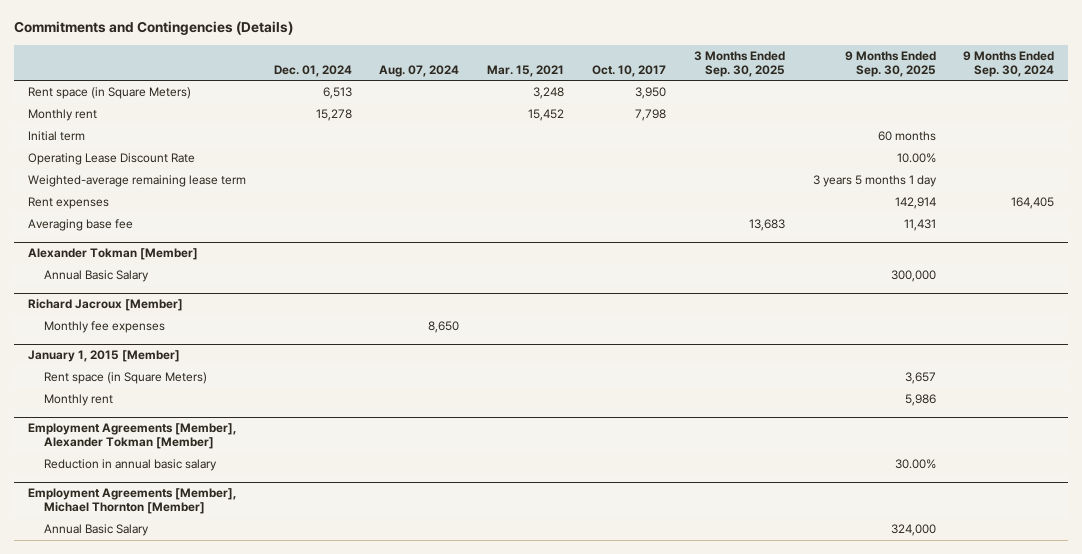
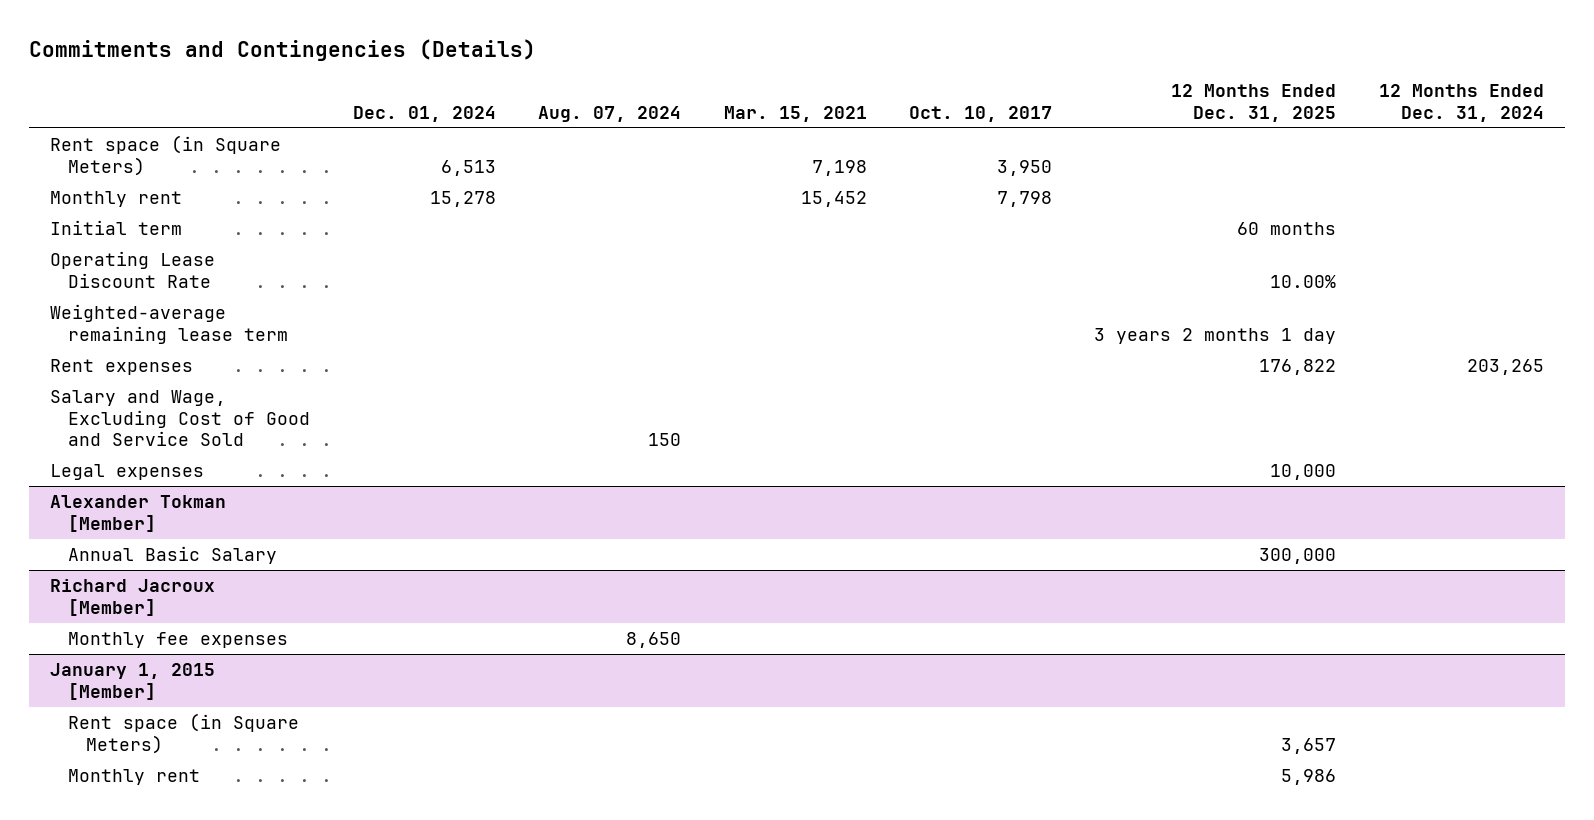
- | Dec. 01, 2024 | Aug. 07, 2024 | Mar. 15, 2021 | Oct. 10, 2017 | 3 Months Ended Sep. 30, 2025 | 9 Months Ended Sep. 30, 2025 | 9 Months Ended Sep. 30, 2024
+ | Dec. 01, 2024 | Aug. 07, 2024 | Mar. 15, 2021 | Oct. 10, 2017 | 12 Months Ended Dec. 31, 2025 | 12 Months Ended Dec. 31, 2024
- Rent space (in Square Meters) | 6,513 | | 3,248 | 3,950 | | |
+ Rent space (in Square Meters) | 6,513 | | 7,198 | 3,950 | |
- Averaging base fee | | | | | 13,683 | 11,431 |
+ Salary and Wage, Excluding Cost of Good and Service Sold | | 150 | | | |
+ Legal expenses | | | | | 10,000 |
- Employment Agreements [Member], Alexander Tokman [Member]
- Reduction in annual basic salary | | | | | | 30.00% |
- Employment Agreements [Member], Michael Thornton [Member]
- Annual Basic Salary | | | | | | 324,000 |

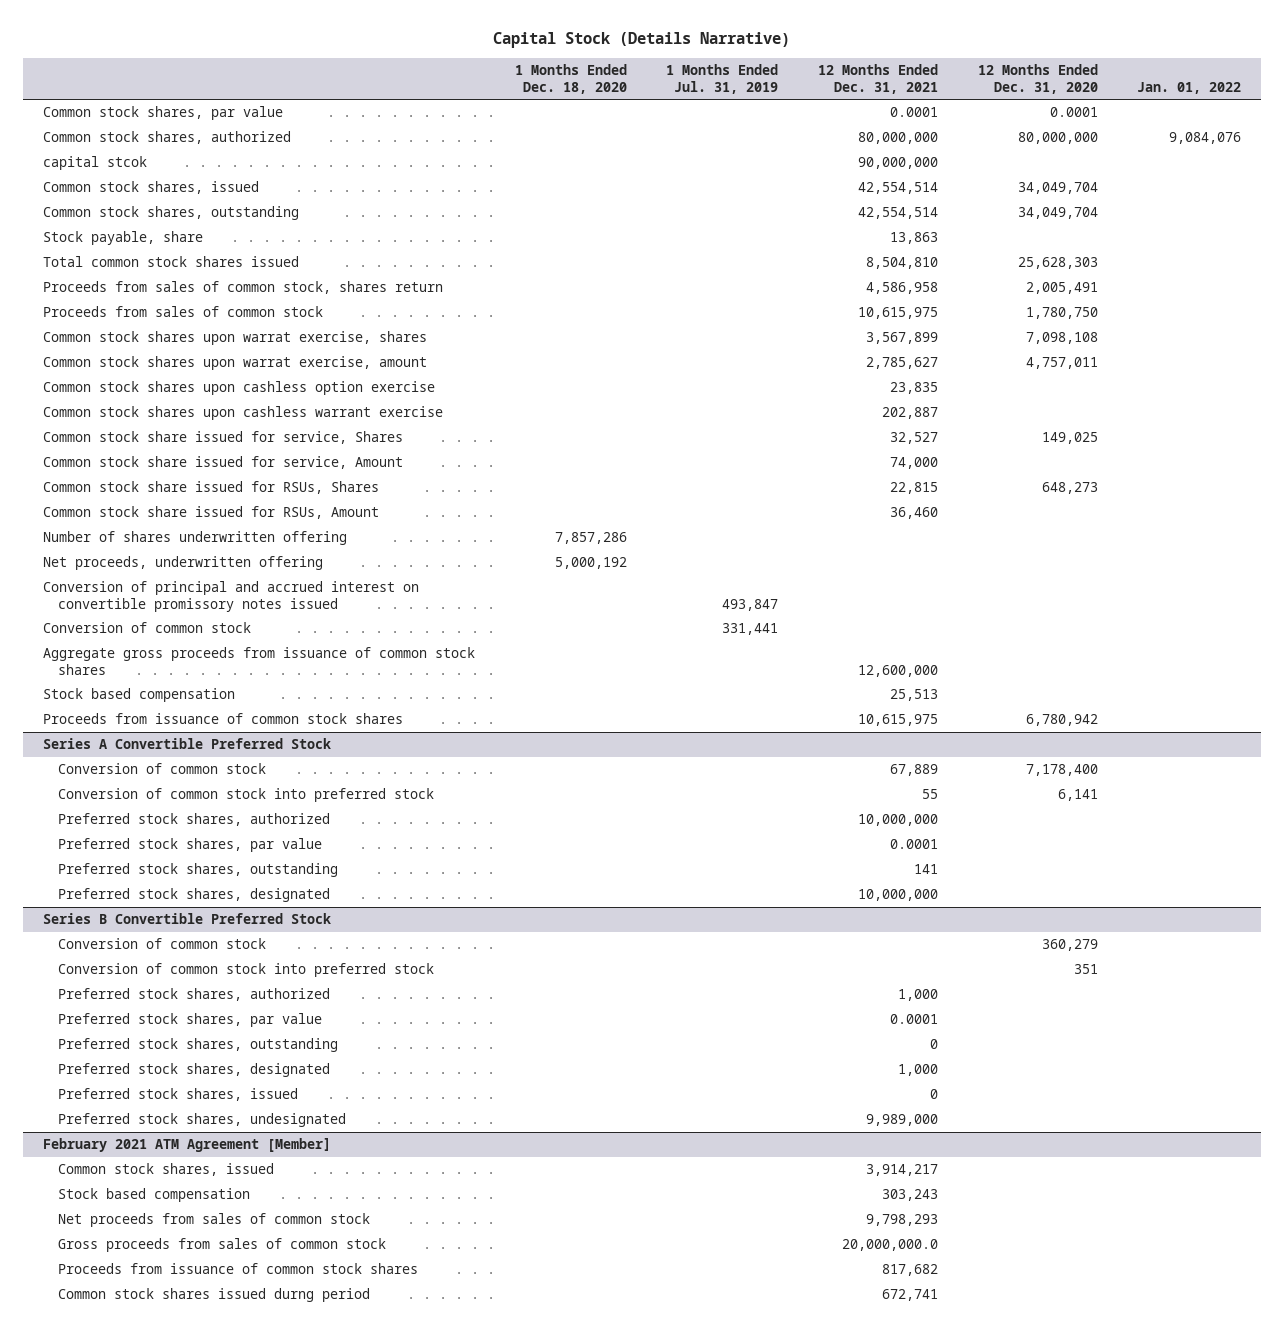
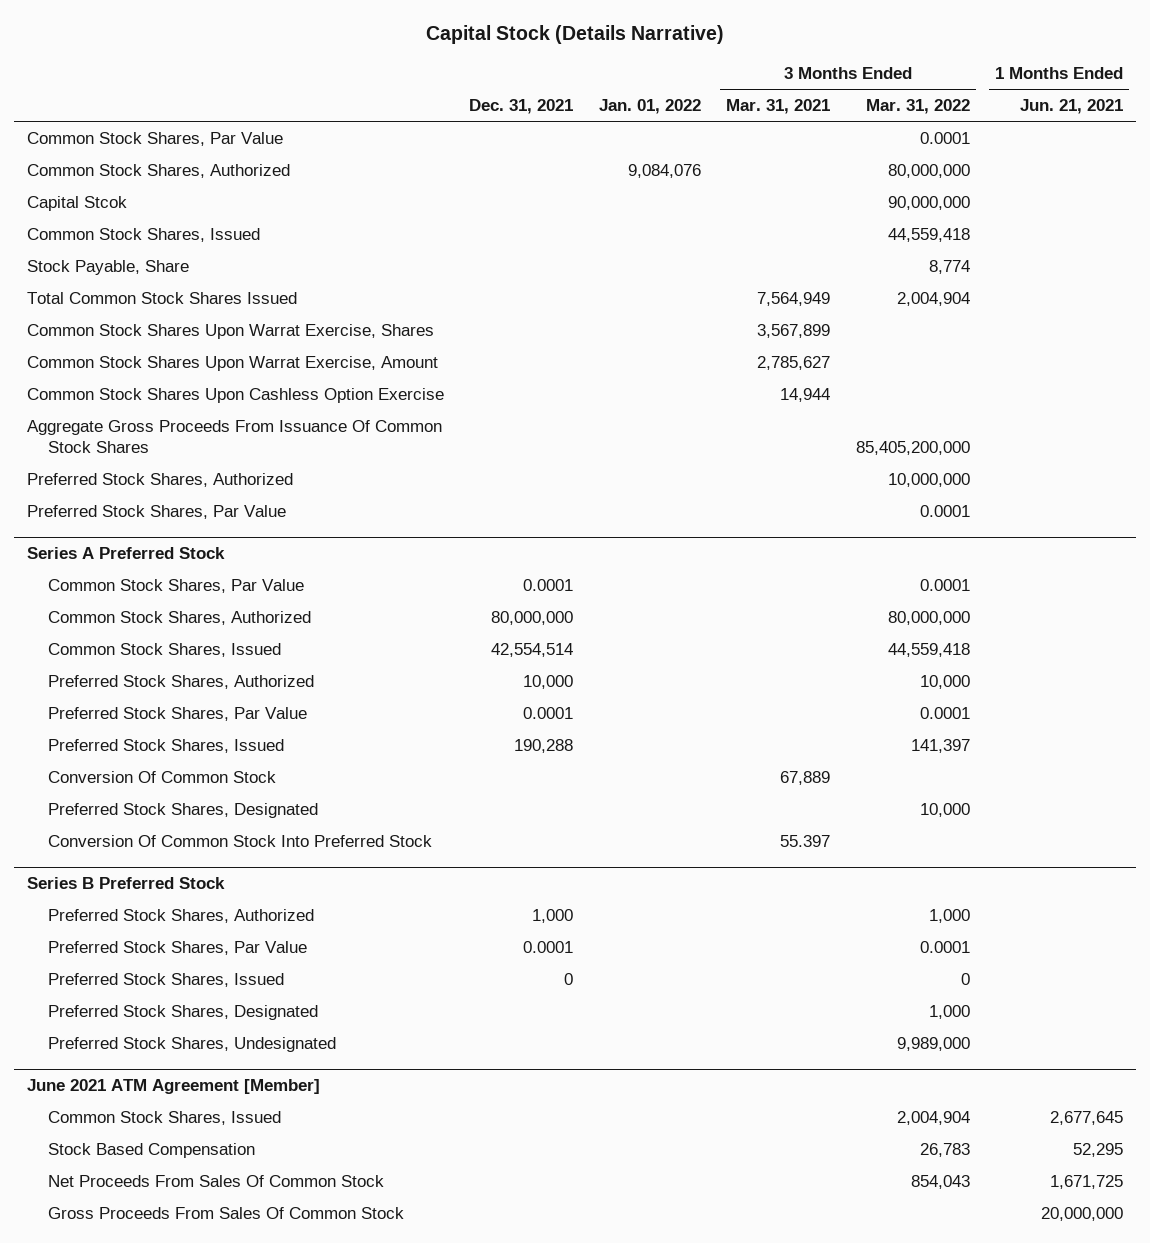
- | 1 Months Ended Dec. 18, 2020 | 1 Months Ended Jul. 31, 2019 | 12 Months Ended Dec. 31, 2021 | 12 Months Ended Dec. 31, 2020 | Jan. 01, 2022
+ | Dec. 31, 2021 | Jan. 01, 2022 | 3 Months Ended Mar. 31, 2021 | 3 Months Ended Mar. 31, 2022 | 1 Months Ended Jun. 21, 2021
- Common stock shares, par value | | | 0.0001 | 0.0001 |
- Common stock shares, authorized | | | 80,000,000 | 80,000,000 | 9,084,076
- capital stcok | | | 90,000,000 | |
- Common stock shares, issued | | | 42,554,514 | 34,049,704 |
- Common stock shares, outstanding | | | 42,554,514 | 34,049,704 |
- Stock payable, share | | | 13,863 | |
- Total common stock shares issued | | | 8,504,810 | 25,628,303 |
- Proceeds from sales of common stock, shares return | | | 4,586,958 | 2,005,491 |
- Proceeds from sales of common stock | | | 10,615,975 | 1,780,750 |
- Common stock shares upon warrat exercise, shares | | | 3,567,899 | 7,098,108 |
- Common stock shares upon warrat exercise, amount | | | 2,785,627 | 4,757,011 |
- Common stock shares upon cashless option exercise | | | 23,835 | |
- Common stock shares upon cashless warrant exercise | | | 202,887 | |
- Common stock share issued for service, Shares | | | 32,527 | 149,025 |
- Common stock share issued for service, Amount | | | 74,000 | |
- Common stock share issued for RSUs, Shares | | | 22,815 | 648,273 |
- Common stock share issued for RSUs, Amount | | | 36,460 | |
- Number of shares underwritten offering | 7,857,286 | | | |
- Net proceeds, underwritten offering | 5,000,192 | | | |
- Conversion of principal and accrued interest on convertible promissory notes issued | | 493,847 | | |
- Conversion of common stock | | 331,441 | | |
- Aggregate gross proceeds from issuance of common stock shares | | | 12,600,000 | |
- Stock based compensation | | | 25,513 | |
- Proceeds from issuance of common stock shares | | | 10,615,975 | 6,780,942 |
- Series A Convertible Preferred Stock
- Conversion of common stock | | | 67,889 | 7,178,400 |
- Conversion of common stock into preferred stock | | | 55 | 6,141 |
- Preferred stock shares, authorized | | | 10,000,000 | |
- Preferred stock shares, par value | | | 0.0001 | |
- Preferred stock shares, outstanding | | | 141 | |
- Preferred stock shares, designated | | | 10,000,000 | |
- Series B Convertible Preferred Stock
- Conversion of common stock | | | | 360,279 |
- Conversion of common stock into preferred stock | | | | 351 |
- Preferred stock shares, authorized | | | 1,000 | |
- Preferred stock shares, par value | | | 0.0001 | |
- Preferred stock shares, outstanding | | | 0 | |
- Preferred stock shares, designated | | | 1,000 | |
- Preferred stock shares, issued | | | 0 | |
- Preferred stock shares, undesignated | | | 9,989,000 | |
- February 2021 ATM Agreement [Member]
- Common stock shares, issued | | | 3,914,217 | |
- Stock based compensation | | | 303,243 | |
- Net proceeds from sales of common stock | | | 9,798,293 | |
- Gross proceeds from sales of common stock | | | 20,000,000.0 | |
- Proceeds from issuance of common stock shares | | | 817,682 | |
- Common stock shares issued durng period | | | 672,741 | |
+ Common Stock Shares, Par Value | | | | 0.0001 |
+ Common Stock Shares, Authorized | | 9,084,076 | | 80,000,000 |
+ Capital Stcok | | | | 90,000,000 |
+ Common Stock Shares, Issued | | | | 44,559,418 |
+ Stock Payable, Share | | | | 8,774 |
+ Total Common Stock Shares Issued | | | 7,564,949 | 2,004,904 |
+ Common Stock Shares Upon Warrat Exercise, Shares | | | 3,567,899 | |
+ Common Stock Shares Upon Warrat Exercise, Amount | | | 2,785,627 | |
+ Common Stock Shares Upon Cashless Option Exercise | | | 14,944 | |
+ Aggregate Gross Proceeds From Issuance Of Common Stock Shares | | | | 85,405,200,000 |
+ Preferred Stock Shares, Authorized | | | | 10,000,000 |
+ Preferred Stock Shares, Par Value | | | | 0.0001 |
+ Series A Preferred Stock
+ Common Stock Shares, Par Value | 0.0001 | | | 0.0001 |
+ Common Stock Shares, Authorized | 80,000,000 | | | 80,000,000 |
+ Common Stock Shares, Issued | 42,554,514 | | | 44,559,418 |
+ Preferred Stock Shares, Authorized | 10,000 | | | 10,000 |
+ Preferred Stock Shares, Par Value | 0.0001 | | | 0.0001 |
+ Preferred Stock Shares, Issued | 190,288 | | | 141,397 |
+ Conversion Of Common Stock | | | 67,889 | |
+ Preferred Stock Shares, Designated | | | | 10,000 |
+ Conversion Of Common Stock Into Preferred Stock | | | 55.397 | |
+ Series B Preferred Stock
+ Preferred Stock Shares, Authorized | 1,000 | | | 1,000 |
+ Preferred Stock Shares, Par Value | 0.0001 | | | 0.0001 |
+ Preferred Stock Shares, Issued | 0 | | | 0 |
+ Preferred Stock Shares, Designated | | | | 1,000 |
+ Preferred Stock Shares, Undesignated | | | | 9,989,000 |
+ June 2021 ATM Agreement [Member]
+ Common Stock Shares, Issued | | | | 2,004,904 | 2,677,645
+ Stock Based Compensation | | | | 26,783 | 52,295
+ Net Proceeds From Sales Of Common Stock | | | | 854,043 | 1,671,725
+ Gross Proceeds From Sales Of Common Stock | | | | | 20,000,000

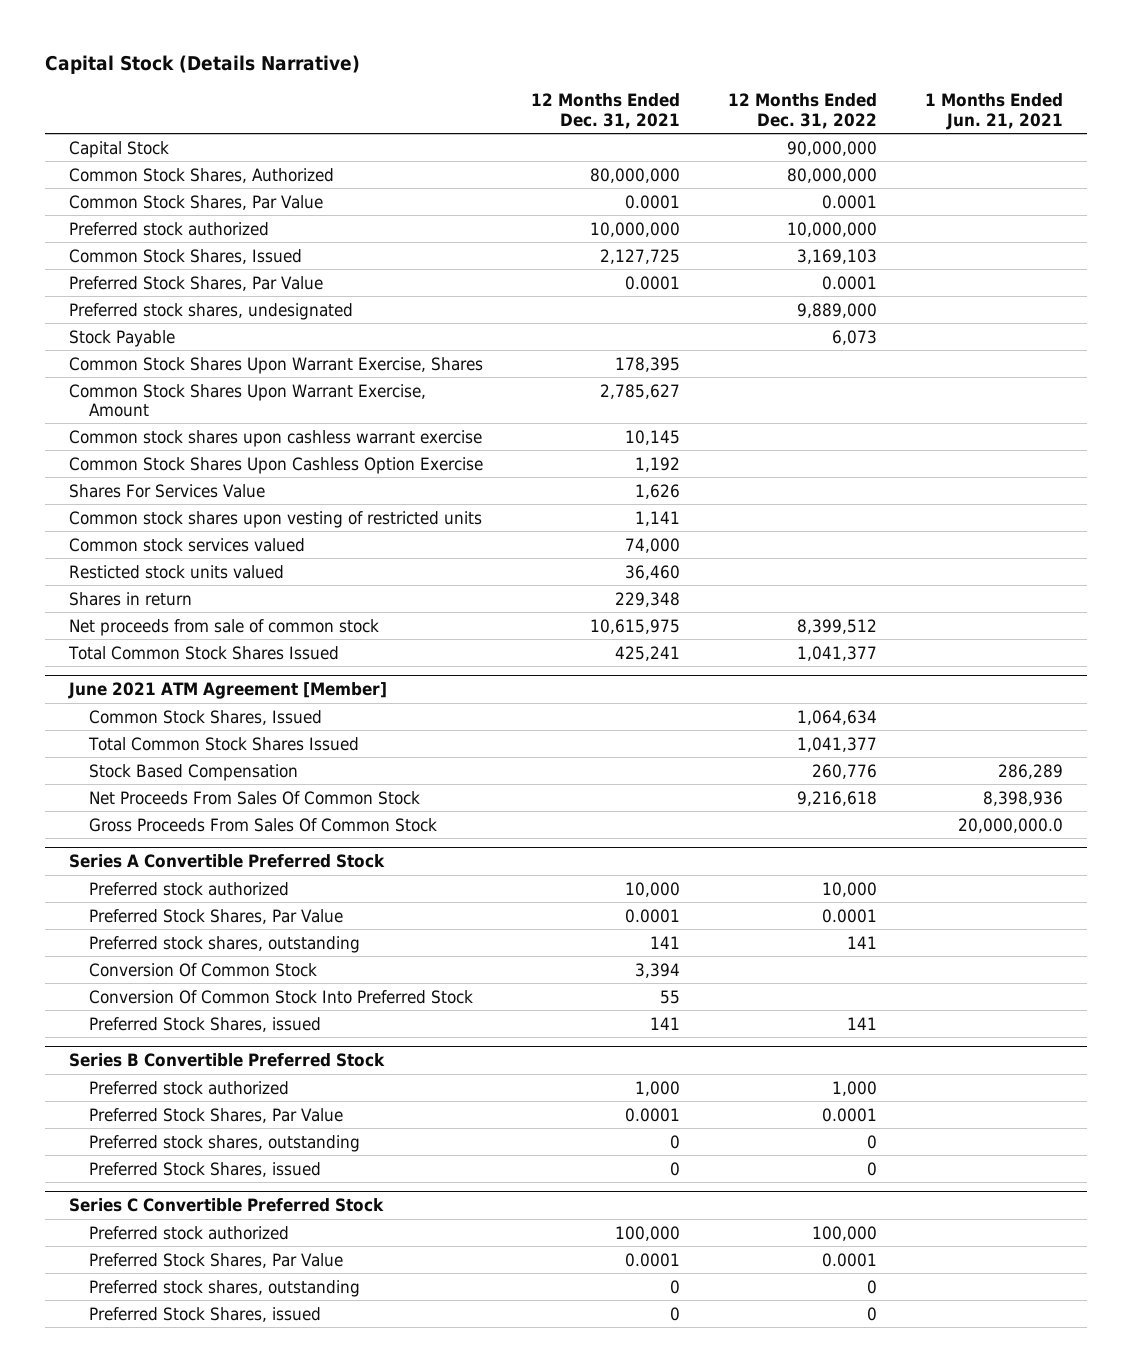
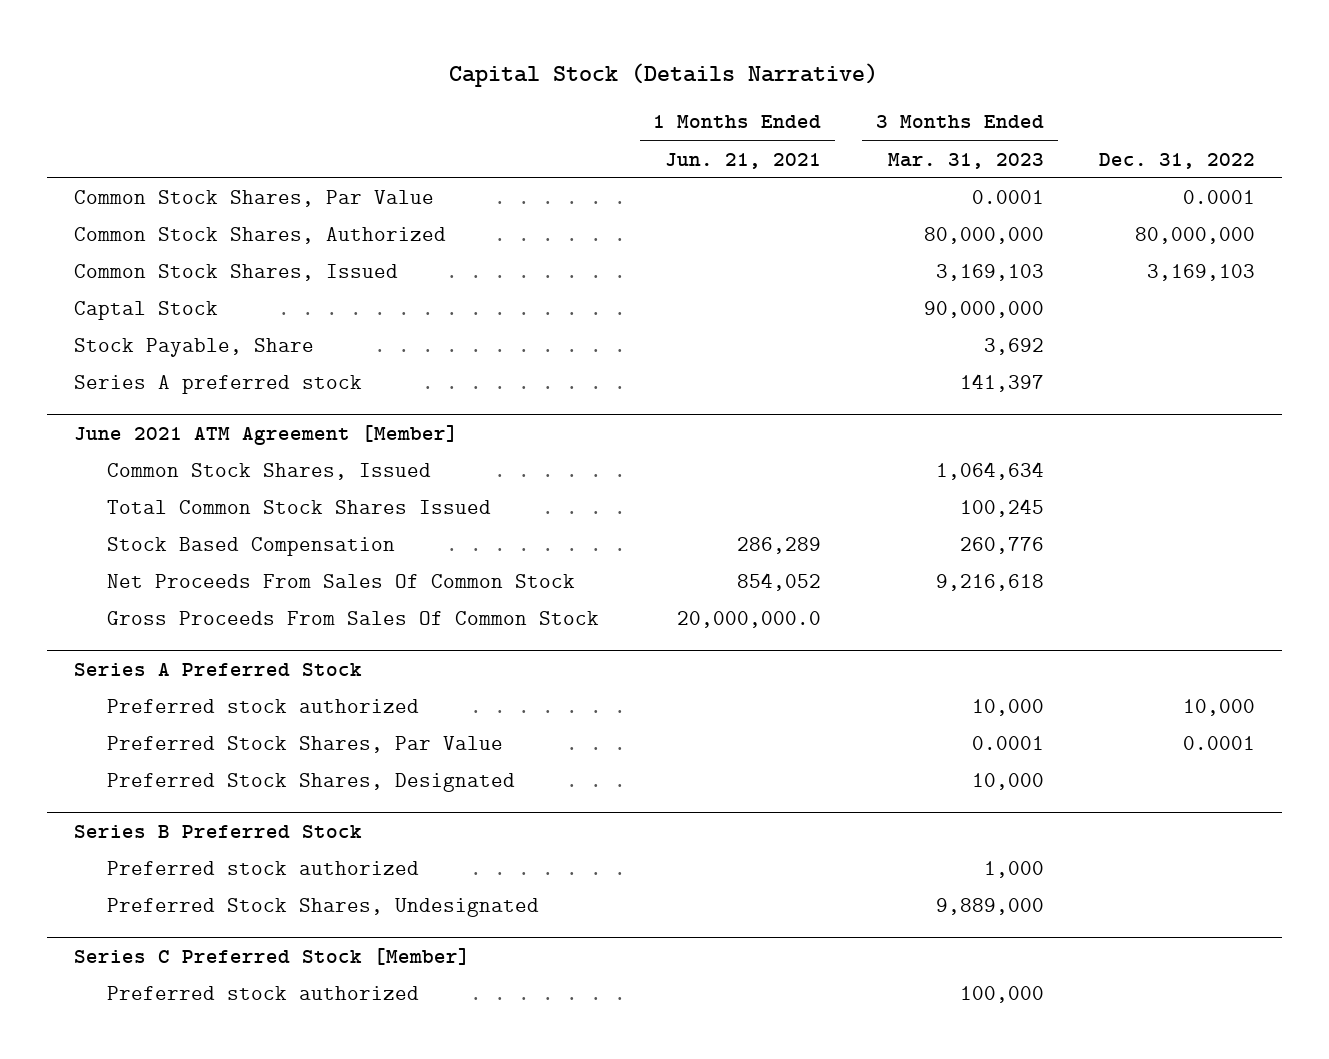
- | 12 Months Ended Dec. 31, 2021 | 12 Months Ended Dec. 31, 2022 | 1 Months Ended Jun. 21, 2021
+ | 1 Months Ended Jun. 21, 2021 | 3 Months Ended Mar. 31, 2023 | Dec. 31, 2022
- Capital Stock | | 90,000,000 |
- Preferred stock authorized | 10,000,000 | 10,000,000 |
moved down: Common Stock Shares, Authorized | | 80,000,000 | 80,000,000
- Preferred Stock Shares, Par Value | 0.0001 | 0.0001 |
- Preferred stock shares, undesignated | | 9,889,000 |
- Stock Payable | | 6,073 |
- Common Stock Shares Upon Warrant Exercise, Shares | 178,395 | |
- Common Stock Shares Upon Warrant Exercise, Amount | 2,785,627 | |
- Common stock shares upon cashless warrant exercise | 10,145 | |
- Common Stock Shares Upon Cashless Option Exercise | 1,192 | |
- Shares For Services Value | 1,626 | |
- Common stock shares upon vesting of restricted units | 1,141 | |
- Common stock services valued | 74,000 | |
- Resticted stock units valued | 36,460 | |
- Shares in return | 229,348 | |
- Net proceeds from sale of common stock | 10,615,975 | 8,399,512 |
- Total Common Stock Shares Issued | 425,241 | 1,041,377 |
+ Captal Stock | | 90,000,000 |
+ Stock Payable, Share | | 3,692 |
+ Series A preferred stock | | 141,397 |
@ June 2021 ATM Agreement [Member]
- Net Proceeds From Sales Of Common Stock | | 9,216,618 | 8,398,936
+ Net Proceeds From Sales Of Common Stock | 854,052 | 9,216,618 |
- Series A Convertible Preferred Stock
+ Series A Preferred Stock
- Preferred stock shares, outstanding | 141 | 141 |
- Conversion Of Common Stock | 3,394 | |
- Conversion Of Common Stock Into Preferred Stock | 55 | |
- Preferred Stock Shares, issued | 141 | 141 |
- Series B Convertible Preferred Stock
+ Preferred Stock Shares, Designated | | 10,000 |
+ Series B Preferred Stock
- Preferred Stock Shares, Par Value | 0.0001 | 0.0001 |
- Preferred stock shares, outstanding | 0 | 0 |
- Preferred Stock Shares, issued | 0 | 0 |
- Series C Convertible Preferred Stock
+ Preferred Stock Shares, Undesignated | | 9,889,000 |
+ Series C Preferred Stock [Member]
- Preferred Stock Shares, Par Value | 0.0001 | 0.0001 |
- Preferred stock shares, outstanding | 0 | 0 |
- Preferred Stock Shares, issued | 0 | 0 |

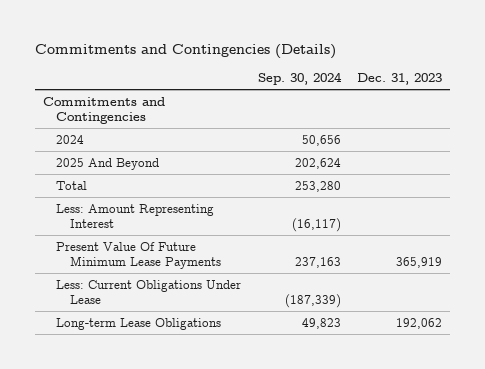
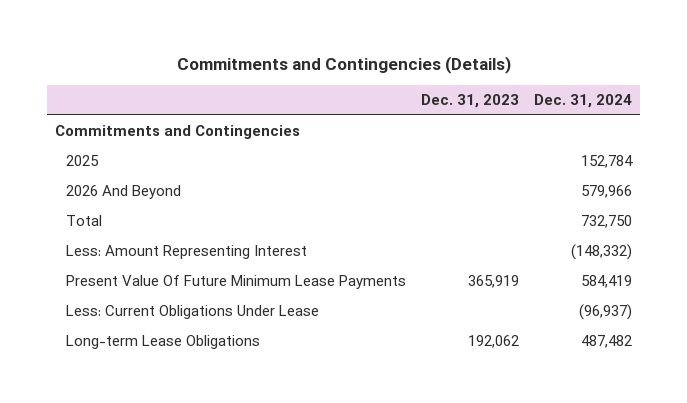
- | Sep. 30, 2024 | Dec. 31, 2023
+ | Dec. 31, 2023 | Dec. 31, 2024
- 2024 | 50,656 |
- 2025 And Beyond | 202,624 |
+ 2025 | | 152,784
+ 2026 And Beyond | | 579,966

